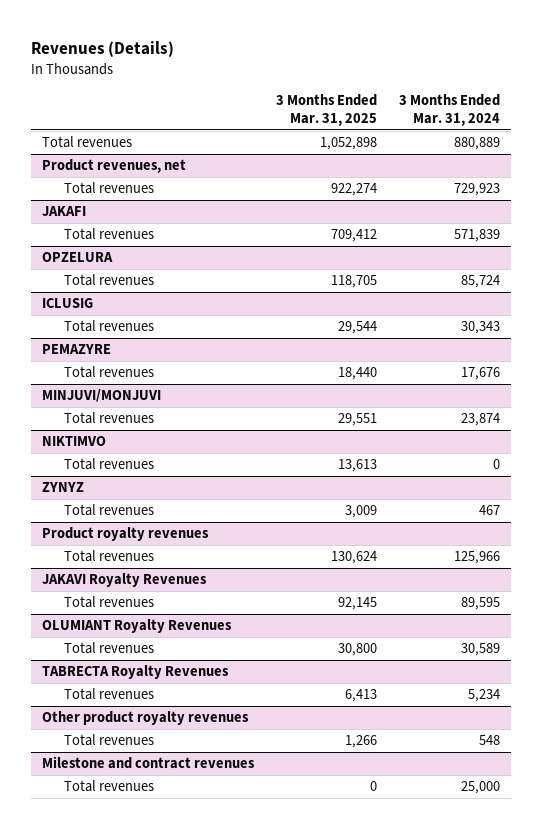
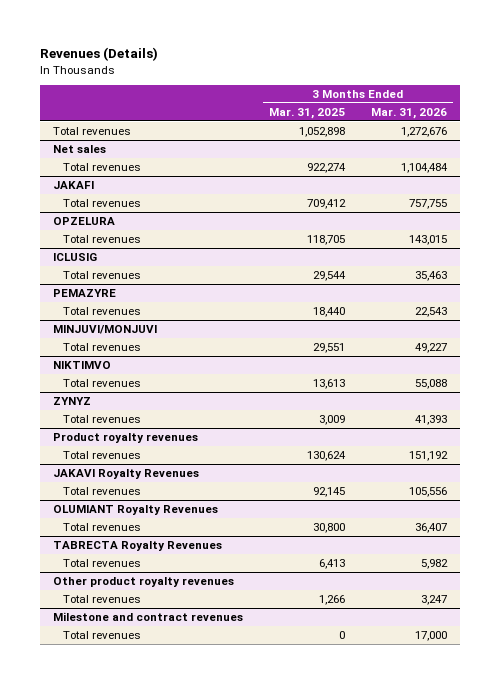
- | 3 Months Ended Mar. 31, 2025 | 3 Months Ended Mar. 31, 2024
+ | 3 Months Ended Mar. 31, 2025 | 3 Months Ended Mar. 31, 2026
- Product revenues, net
+ Net sales

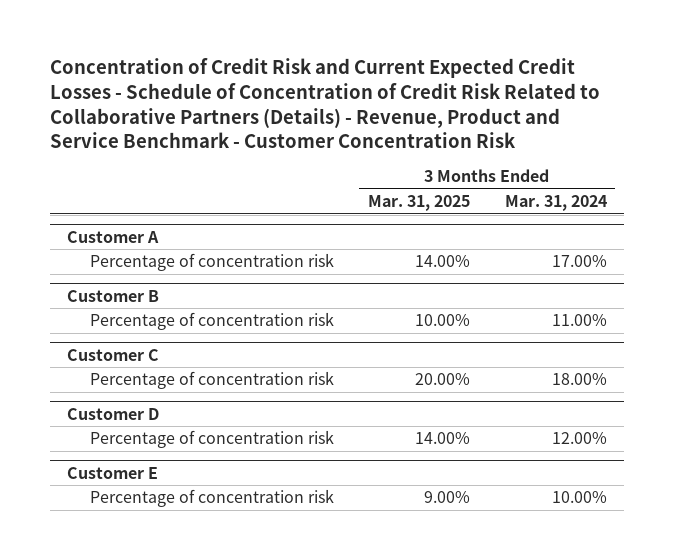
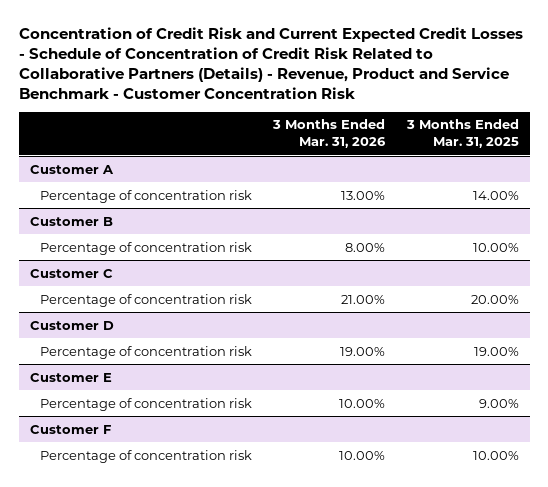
- | 3 Months Ended Mar. 31, 2025 | 3 Months Ended Mar. 31, 2024
+ | 3 Months Ended Mar. 31, 2026 | 3 Months Ended Mar. 31, 2025
@ Customer D
- Percentage of concentration risk | 14.00% | 12.00%
+ Percentage of concentration risk | 19.00% | 19.00%
+ Customer F
+ Percentage of concentration risk | 10.00% | 10.00%

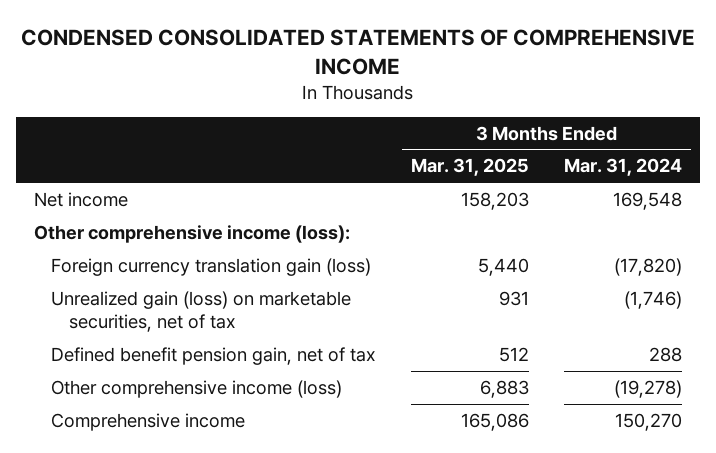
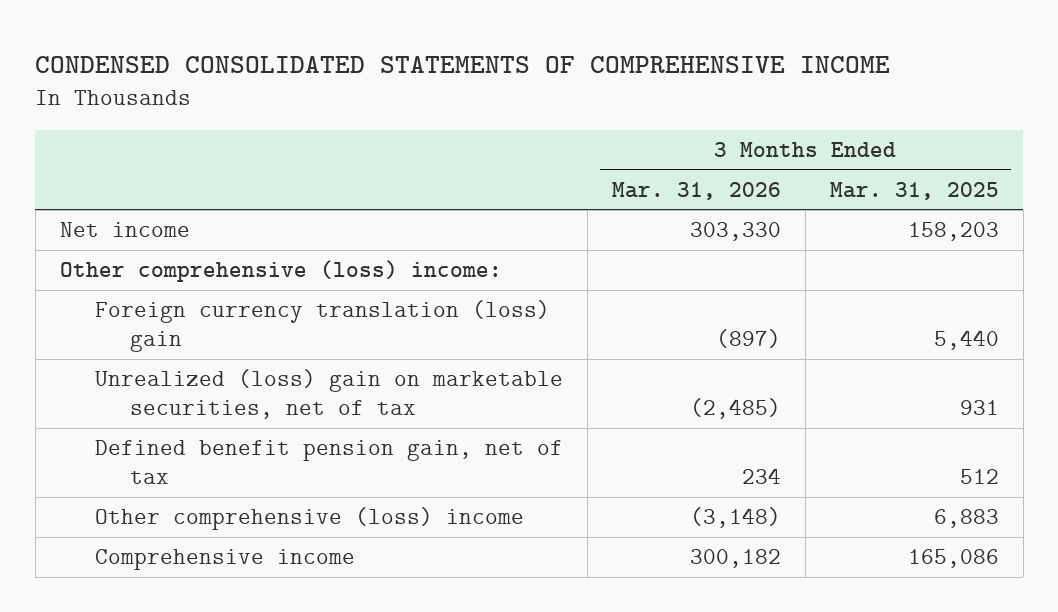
- | 3 Months Ended Mar. 31, 2025 | 3 Months Ended Mar. 31, 2024
+ | 3 Months Ended Mar. 31, 2026 | 3 Months Ended Mar. 31, 2025
- Other comprehensive income (loss):
- Foreign currency translation gain (loss) | 5,440 | (17,820)
- Unrealized gain (loss) on marketable securities, net of tax | 931 | (1,746)
+ Other comprehensive (loss) income:
+ Foreign currency translation (loss) gain | (897) | 5,440
+ Unrealized (loss) gain on marketable securities, net of tax | (2,485) | 931
- Other comprehensive income (loss) | 6,883 | (19,278)
+ Other comprehensive (loss) income | (3,148) | 6,883

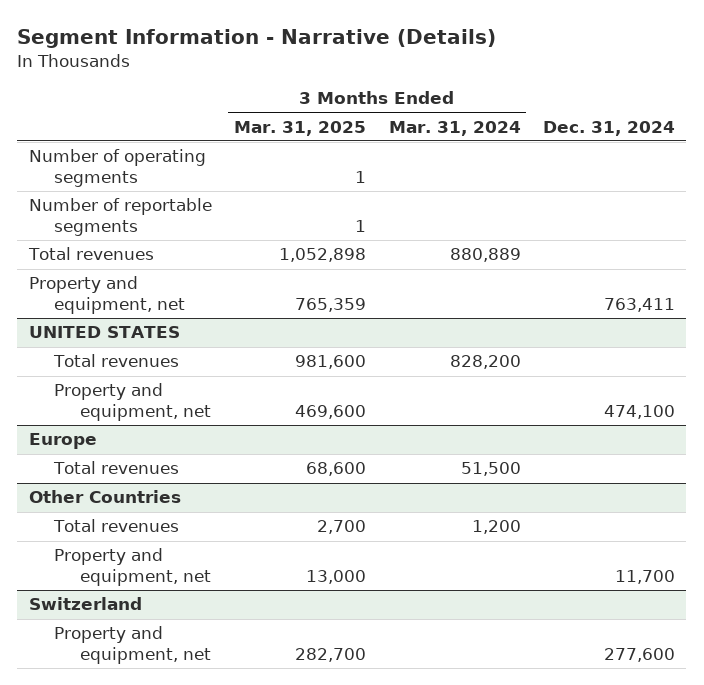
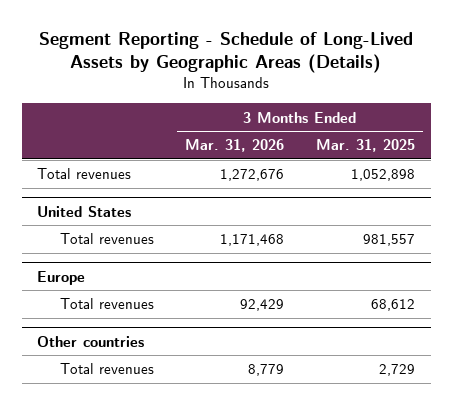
- Segment Information - Narrative (Details)
+ Segment Reporting - Schedule of Long-Lived Assets by Geographic Areas (Details)
- | 3 Months Ended Mar. 31, 2025 | 3 Months Ended Mar. 31, 2024 | Dec. 31, 2024
+ | 3 Months Ended Mar. 31, 2026 | 3 Months Ended Mar. 31, 2025
- Number of operating segments | 1 | |
- Number of reportable segments | 1 | |
- Property and equipment, net | 765,359 | | 763,411
- UNITED STATES
- Total revenues | 981,600 | 828,200 |
- Property and equipment, net | 469,600 | | 474,100
+ United States
+ Total revenues | 1,171,468 | 981,557
@ Europe
- Total revenues | 68,600 | 51,500 |
- Other Countries
- Total revenues | 2,700 | 1,200 |
- Property and equipment, net | 13,000 | | 11,700
- Switzerland
- Property and equipment, net | 282,700 | | 277,600
@ Europe
+ Total revenues | 92,429 | 68,612
+ Other countries
+ Total revenues | 8,779 | 2,729

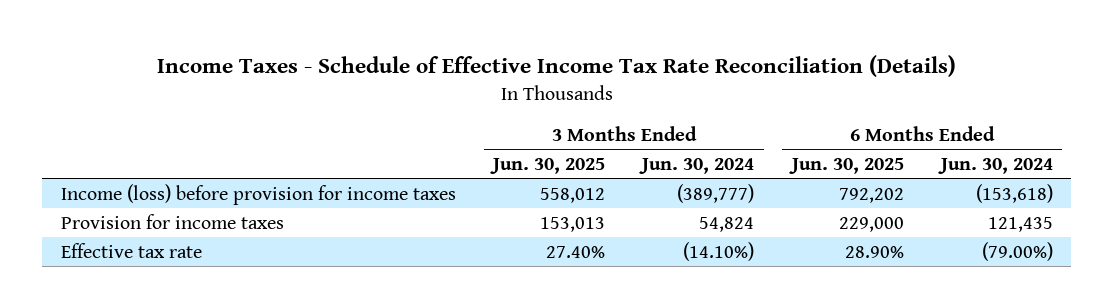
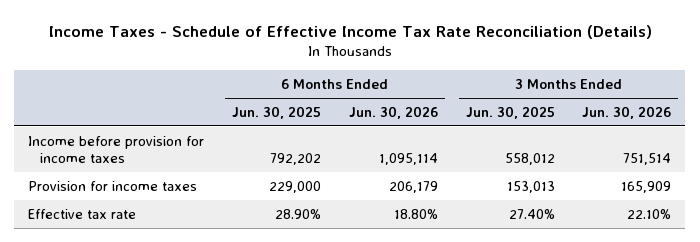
- | 3 Months Ended Jun. 30, 2025 | 3 Months Ended Jun. 30, 2024 | 6 Months Ended Jun. 30, 2025 | 6 Months Ended Jun. 30, 2024
+ | 6 Months Ended Jun. 30, 2025 | 6 Months Ended Jun. 30, 2026 | 3 Months Ended Jun. 30, 2025 | 3 Months Ended Jun. 30, 2026
- Income (loss) before provision for income taxes | 558,012 | (389,777) | 792,202 | (153,618)
+ Income before provision for income taxes | 792,202 | 1,095,114 | 558,012 | 751,514

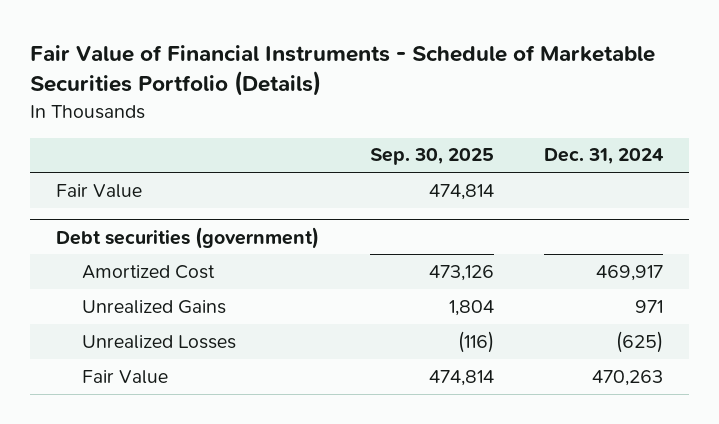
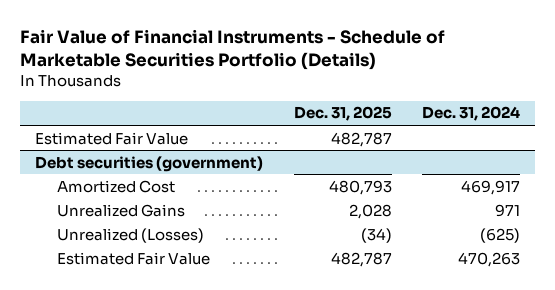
- | Sep. 30, 2025 | Dec. 31, 2024
+ | Dec. 31, 2025 | Dec. 31, 2024
- Fair Value | 474,814 |
+ Estimated Fair Value | 482,787 |
@ Debt securities (government)
- Unrealized Losses | (116) | (625)
- Fair Value | 474,814 | 470,263
+ Unrealized (Losses) | (34) | (625)
+ Estimated Fair Value | 482,787 | 470,263

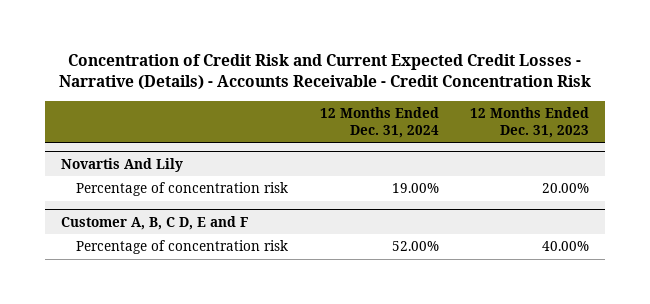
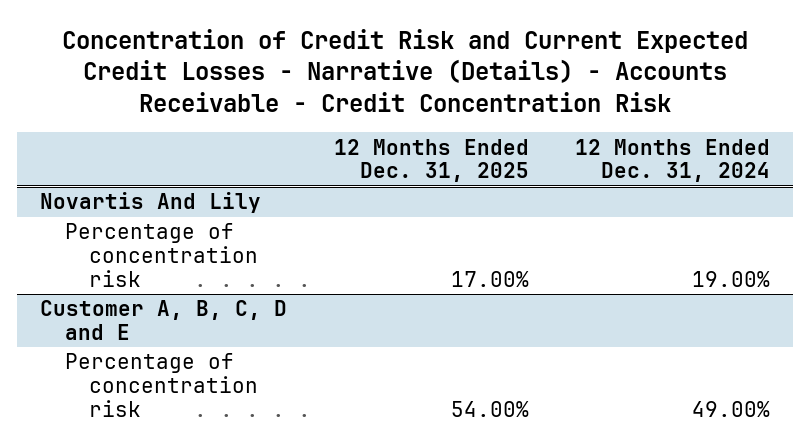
- | 12 Months Ended Dec. 31, 2024 | 12 Months Ended Dec. 31, 2023
+ | 12 Months Ended Dec. 31, 2025 | 12 Months Ended Dec. 31, 2024
- Customer A, B, C D, E and F
- Percentage of concentration risk | 52.00% | 40.00%
+ Customer A, B, C, D and E
+ Percentage of concentration risk | 54.00% | 49.00%

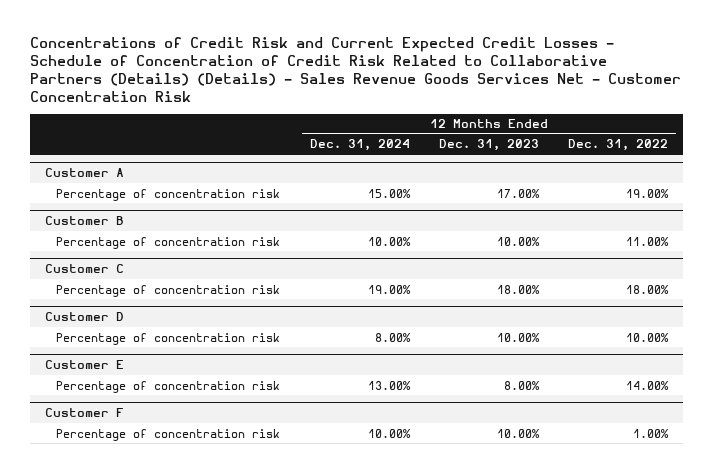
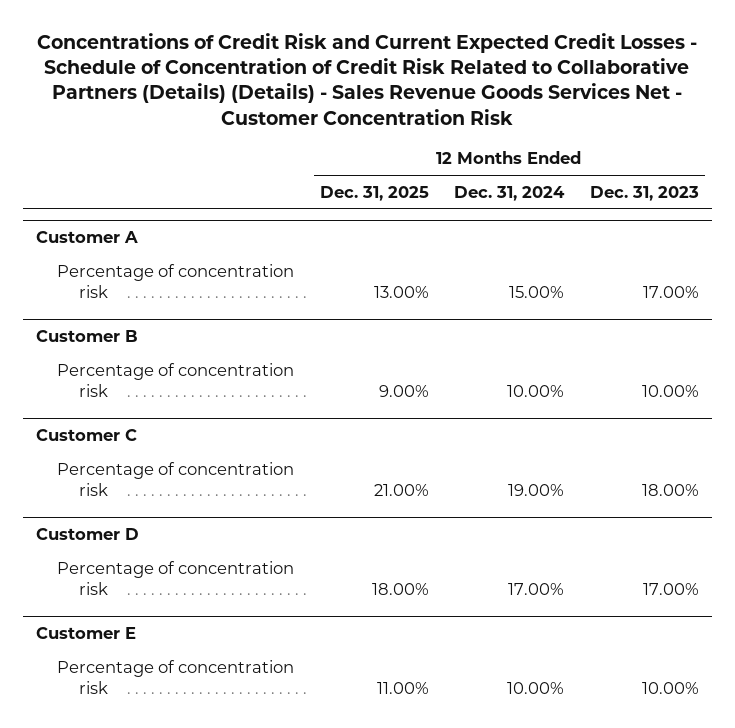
- | 12 Months Ended Dec. 31, 2024 | 12 Months Ended Dec. 31, 2023 | 12 Months Ended Dec. 31, 2022
+ | 12 Months Ended Dec. 31, 2025 | 12 Months Ended Dec. 31, 2024 | 12 Months Ended Dec. 31, 2023
@ Customer D
- Percentage of concentration risk | 8.00% | 10.00% | 10.00%
+ Percentage of concentration risk | 18.00% | 17.00% | 17.00%
@ Customer E
- Percentage of concentration risk | 13.00% | 8.00% | 14.00%
- Customer F

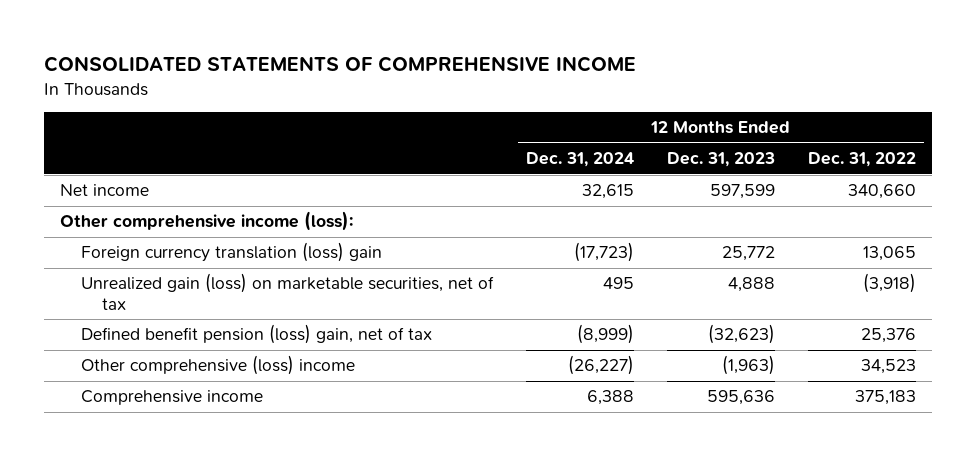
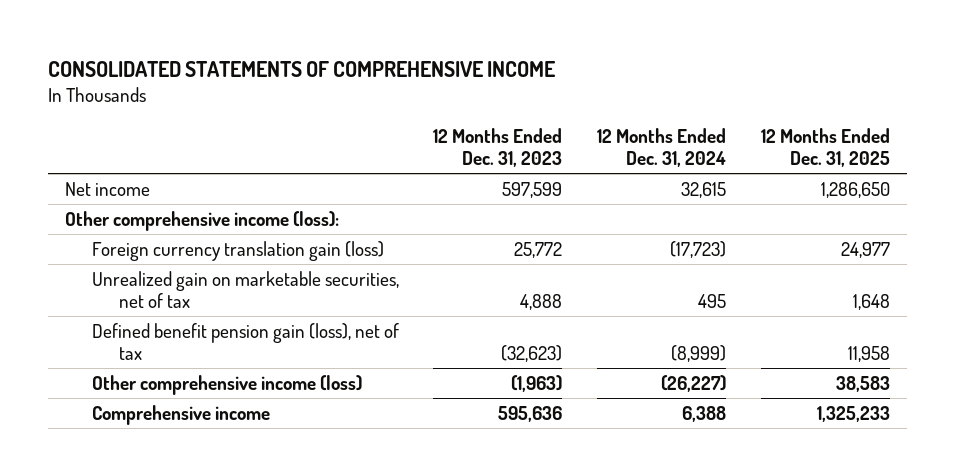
- | 12 Months Ended Dec. 31, 2024 | 12 Months Ended Dec. 31, 2023 | 12 Months Ended Dec. 31, 2022
+ | 12 Months Ended Dec. 31, 2023 | 12 Months Ended Dec. 31, 2024 | 12 Months Ended Dec. 31, 2025
- Foreign currency translation (loss) gain | (17,723) | 25,772 | 13,065
- Unrealized gain (loss) on marketable securities, net of tax | 495 | 4,888 | (3,918)
- Defined benefit pension (loss) gain, net of tax | (8,999) | (32,623) | 25,376
- Other comprehensive (loss) income | (26,227) | (1,963) | 34,523
+ Foreign currency translation gain (loss) | 25,772 | (17,723) | 24,977
+ Unrealized gain on marketable securities, net of tax | 4,888 | 495 | 1,648
+ Defined benefit pension gain (loss), net of tax | (32,623) | (8,999) | 11,958
+ Other comprehensive income (loss) | (1,963) | (26,227) | 38,583

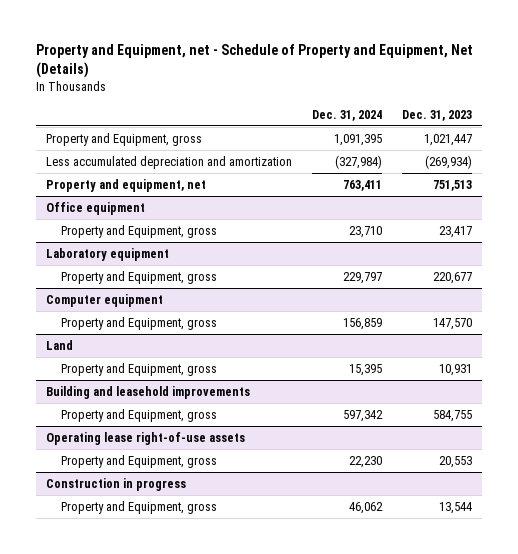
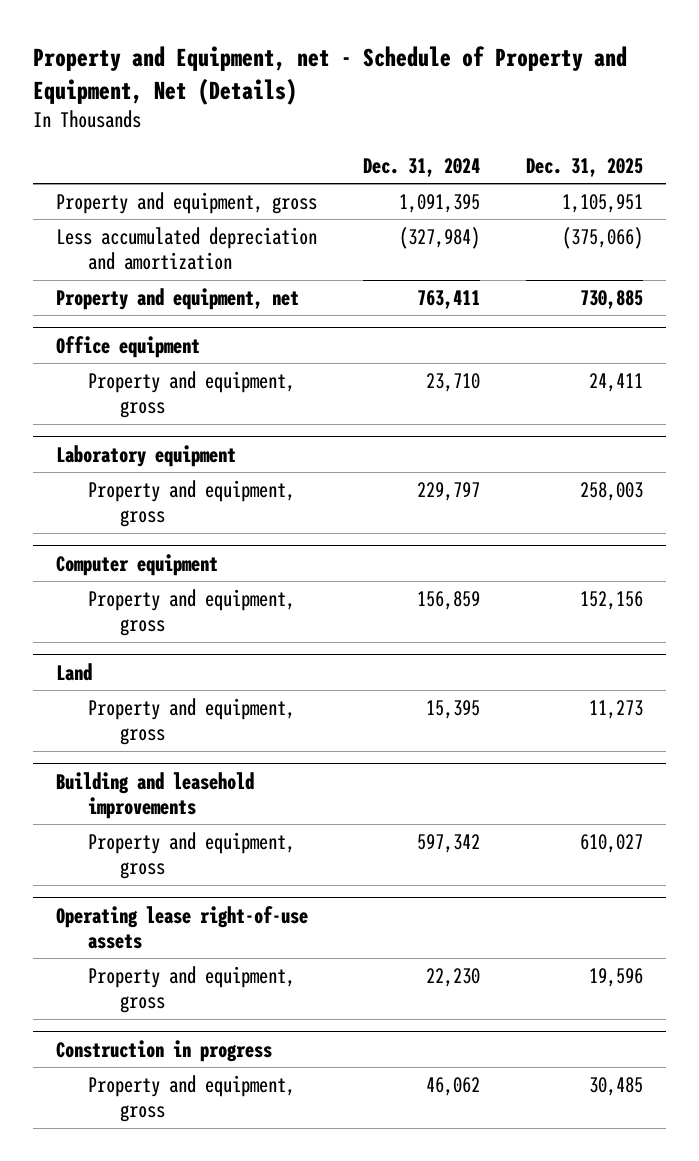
- | Dec. 31, 2024 | Dec. 31, 2023
+ | Dec. 31, 2024 | Dec. 31, 2025
- Property and Equipment, gross | 1,091,395 | 1,021,447
+ Property and equipment, gross | 1,091,395 | 1,105,951
@ Office equipment
- Property and Equipment, gross | 23,710 | 23,417
+ Property and equipment, gross | 23,710 | 24,411
@ Laboratory equipment
- Property and Equipment, gross | 229,797 | 220,677
+ Property and equipment, gross | 229,797 | 258,003
@ Computer equipment
- Property and Equipment, gross | 156,859 | 147,570
+ Property and equipment, gross | 156,859 | 152,156
@ Land
- Property and Equipment, gross | 15,395 | 10,931
+ Property and equipment, gross | 15,395 | 11,273
@ Building and leasehold improvements
- Property and Equipment, gross | 597,342 | 584,755
+ Property and equipment, gross | 597,342 | 610,027
@ Operating lease right-of-use assets
- Property and Equipment, gross | 22,230 | 20,553
+ Property and equipment, gross | 22,230 | 19,596
@ Construction in progress
- Property and Equipment, gross | 46,062 | 13,544
+ Property and equipment, gross | 46,062 | 30,485

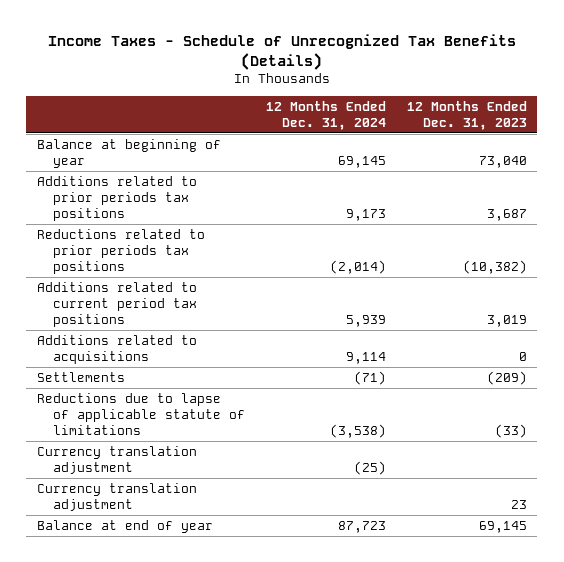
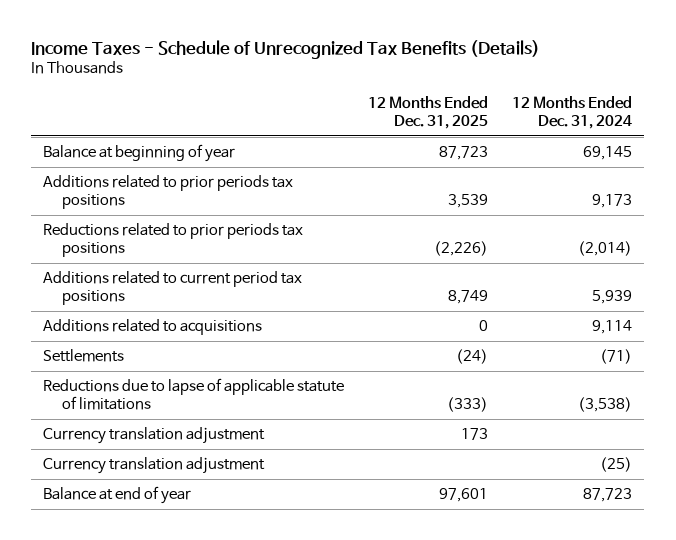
- | 12 Months Ended Dec. 31, 2024 | 12 Months Ended Dec. 31, 2023
+ | 12 Months Ended Dec. 31, 2025 | 12 Months Ended Dec. 31, 2024
moved down: Currency translation adjustment | | (25)

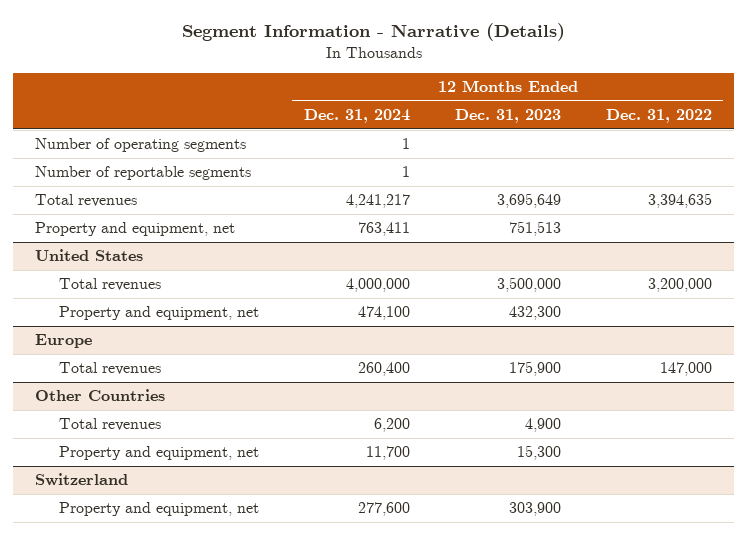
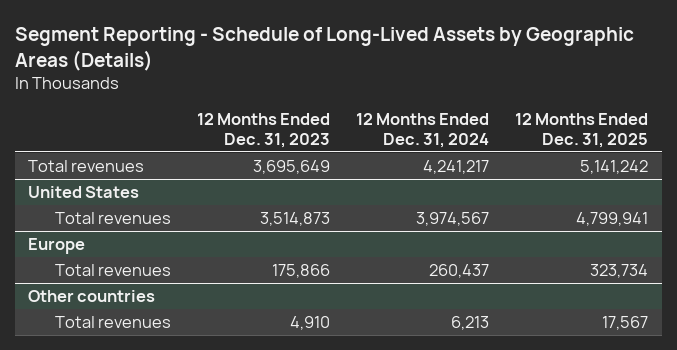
- Segment Information - Narrative (Details)
+ Segment Reporting - Schedule of Long-Lived Assets by Geographic Areas (Details)
- | 12 Months Ended Dec. 31, 2024 | 12 Months Ended Dec. 31, 2023 | 12 Months Ended Dec. 31, 2022
+ | 12 Months Ended Dec. 31, 2023 | 12 Months Ended Dec. 31, 2024 | 12 Months Ended Dec. 31, 2025
- Number of operating segments | 1 | |
- Number of reportable segments | 1 | |
- Property and equipment, net | 763,411 | 751,513 |
@ United States
- Total revenues | 4,000,000 | 3,500,000 | 3,200,000
- Property and equipment, net | 474,100 | 432,300 |
+ Total revenues | 3,514,873 | 3,974,567 | 4,799,941
@ Europe
- Total revenues | 260,400 | 175,900 | 147,000
- Other Countries
- Total revenues | 6,200 | 4,900 |
- Property and equipment, net | 11,700 | 15,300 |
- Switzerland
- Property and equipment, net | 277,600 | 303,900 |
@ Europe
+ Total revenues | 175,866 | 260,437 | 323,734
+ Other countries
+ Total revenues | 4,910 | 6,213 | 17,567

